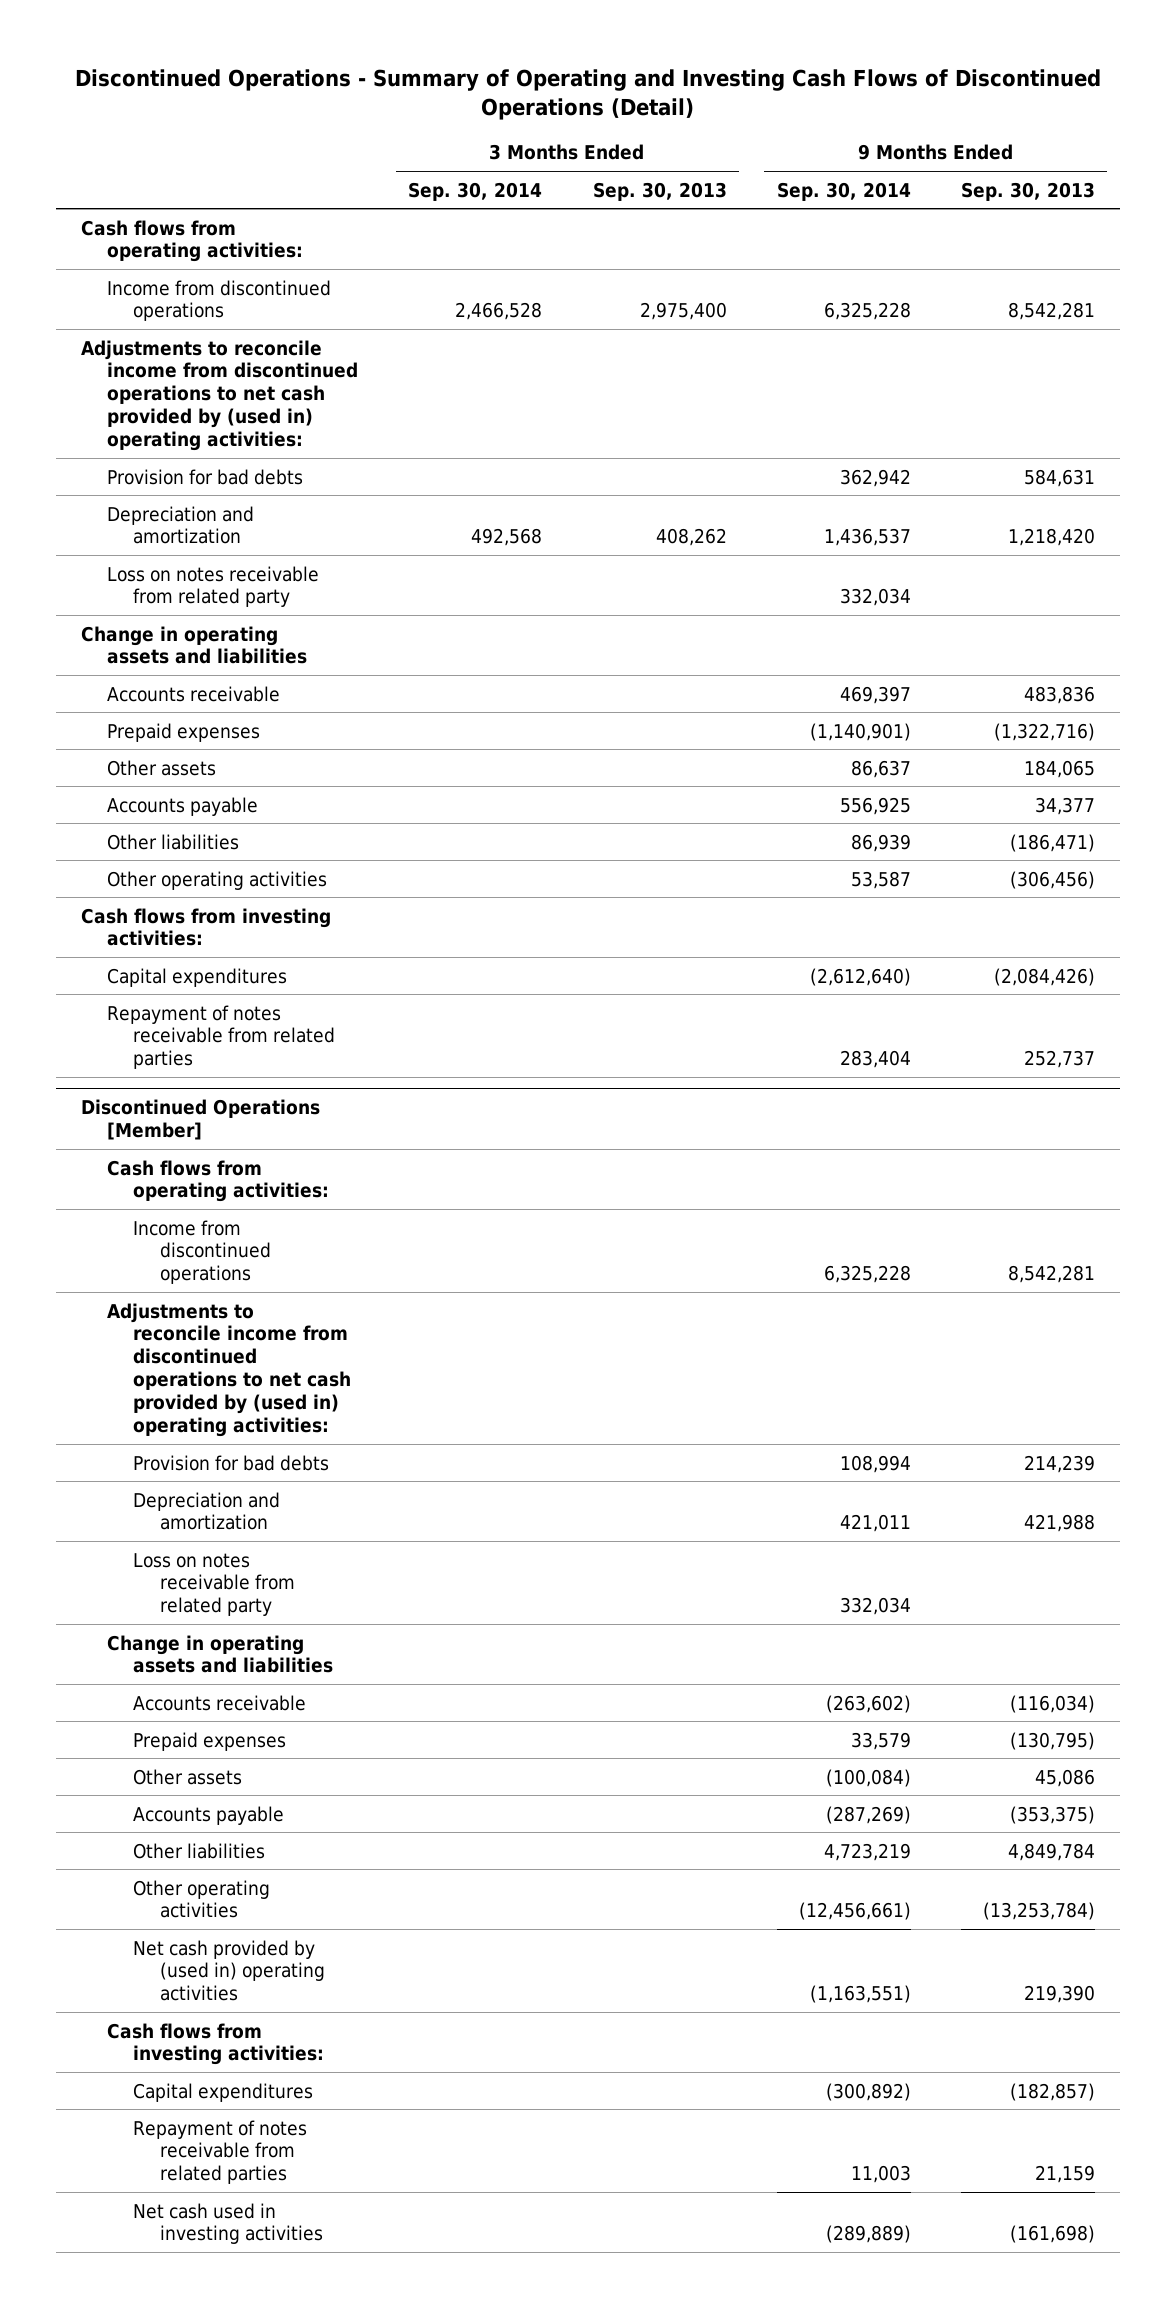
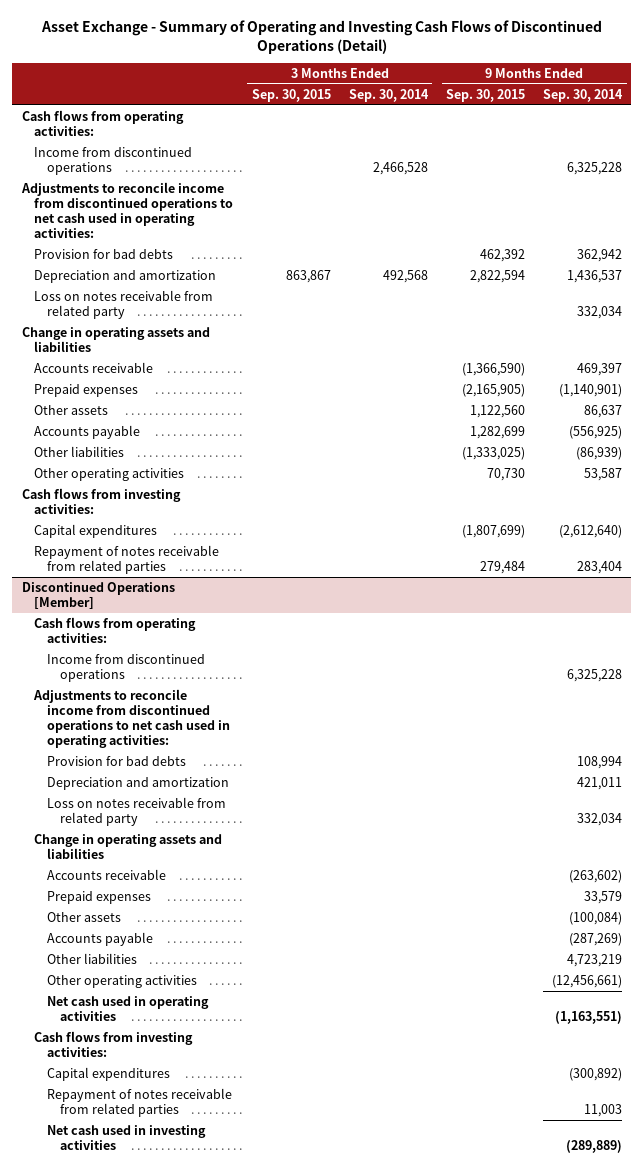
- Discontinued Operations - Summary of Operating and Investing Cash Flows of Discontinued Operations (Detail)
+ Asset Exchange - Summary of Operating and Investing Cash Flows of Discontinued Operations (Detail)
- | 3 Months Ended Sep. 30, 2014 | 3 Months Ended Sep. 30, 2013 | 9 Months Ended Sep. 30, 2014 | 9 Months Ended Sep. 30, 2013
+ | 3 Months Ended Sep. 30, 2015 | 3 Months Ended Sep. 30, 2014 | 9 Months Ended Sep. 30, 2015 | 9 Months Ended Sep. 30, 2014
- Adjustments to reconcile income from discontinued operations to net cash provided by (used in) operating activities:
+ Adjustments to reconcile income from discontinued operations to net cash used in operating activities:
- Accounts payable | | | 556,925 | 34,377
- Other liabilities | | | 86,939 | (186,471)
+ Accounts payable | | | 1,282,699 | (556,925)
+ Other liabilities | | | (1,333,025) | (86,939)
@ Discontinued Operations [Member]
- Adjustments to reconcile income from discontinued operations to net cash provided by (used in) operating activities:
+ Adjustments to reconcile income from discontinued operations to net cash used in operating activities:
- Net cash provided by (used in) operating activities | | | (1,163,551) | 219,390
+ Net cash used in operating activities | | | | (1,163,551)

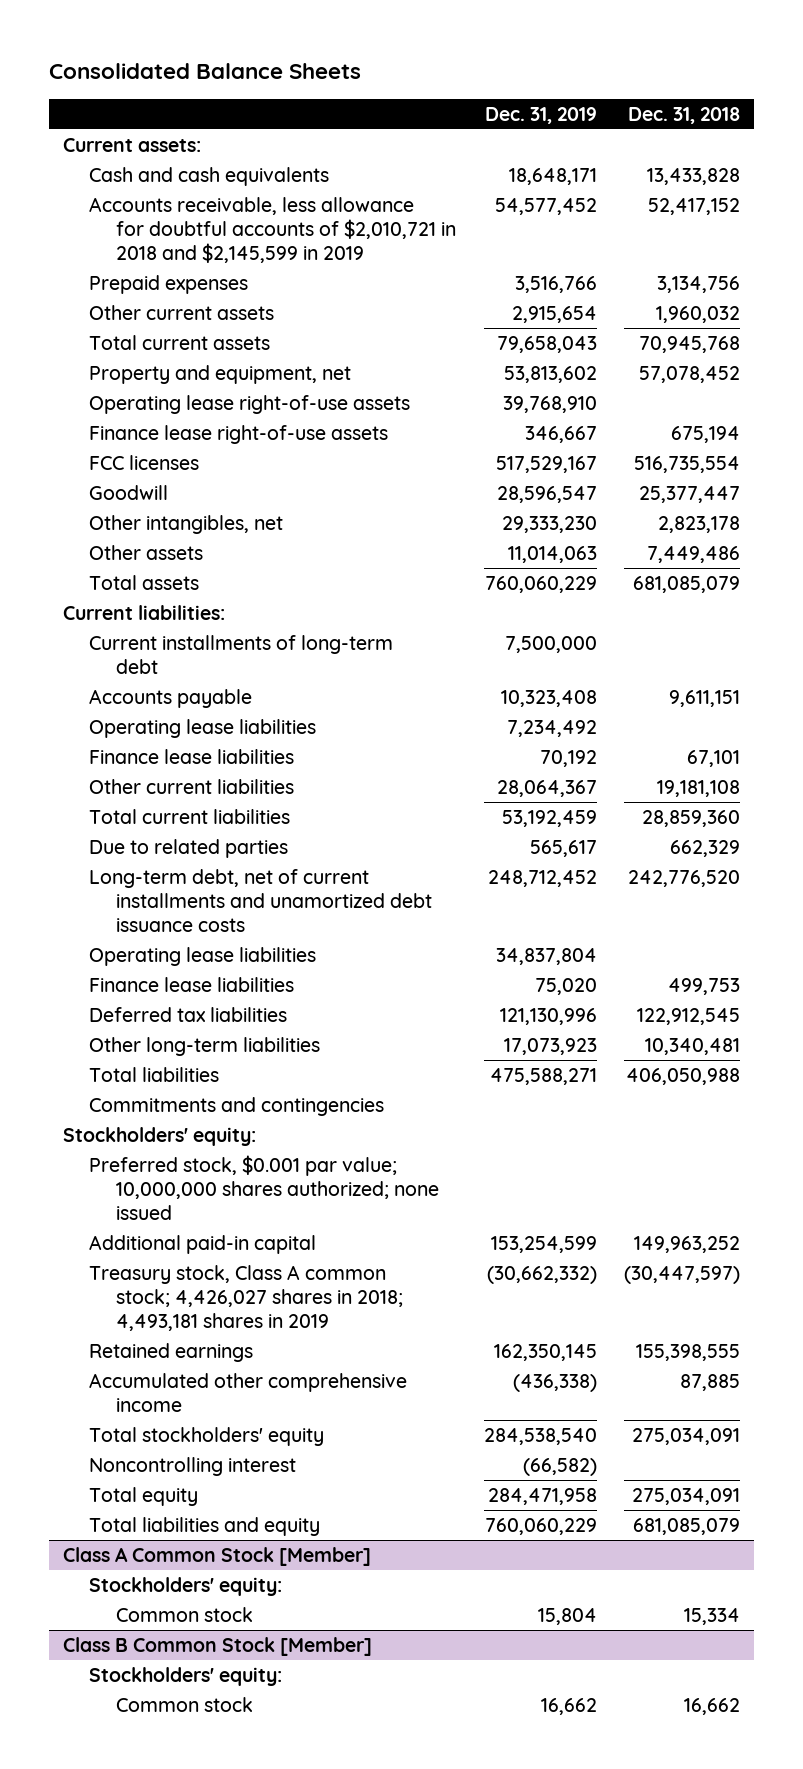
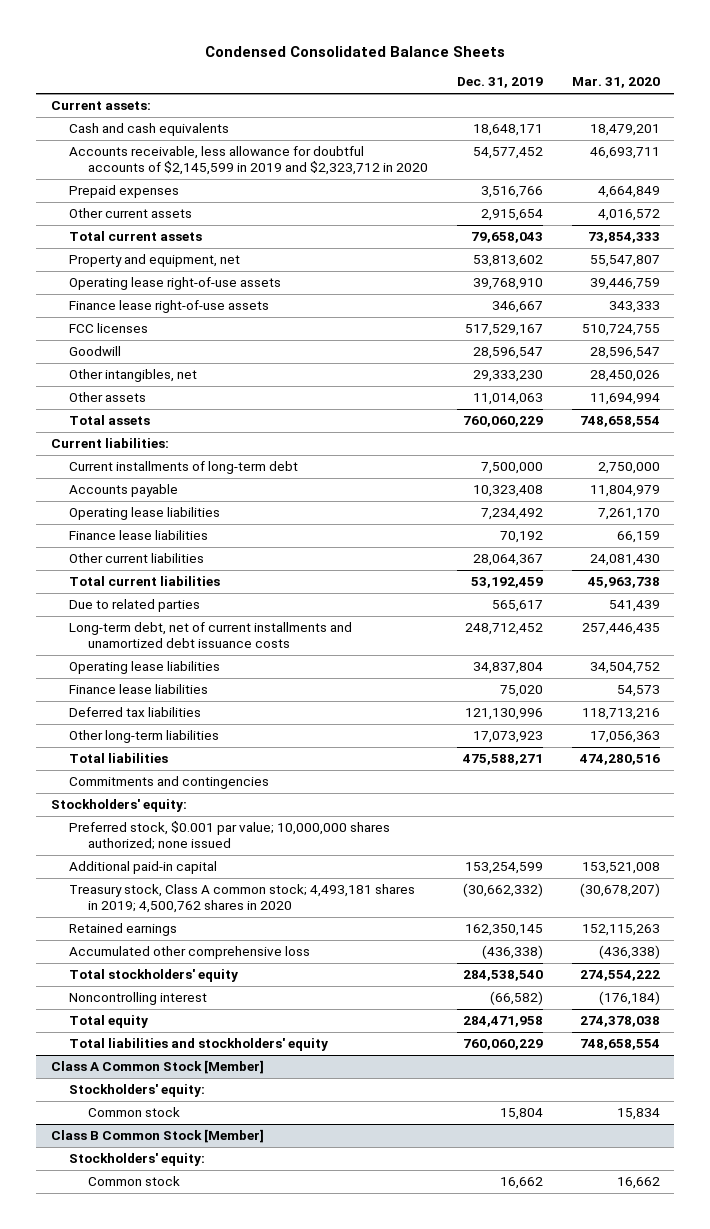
- Consolidated Balance Sheets
+ Condensed Consolidated Balance Sheets
- | Dec. 31, 2019 | Dec. 31, 2018
+ | Dec. 31, 2019 | Mar. 31, 2020
- Accounts receivable, less allowance for doubtful accounts of $2,010,721 in 2018 and $2,145,599 in 2019 | 54,577,452 | 52,417,152
+ Accounts receivable, less allowance for doubtful accounts of $2,145,599 in 2019 and $2,323,712 in 2020 | 54,577,452 | 46,693,711
- Treasury stock, Class A common stock; 4,426,027 shares in 2018; 4,493,181 shares in 2019 | (30,662,332) | (30,447,597)
+ Treasury stock, Class A common stock; 4,493,181 shares in 2019; 4,500,762 shares in 2020 | (30,662,332) | (30,678,207)
- Accumulated other comprehensive income | (436,338) | 87,885
+ Accumulated other comprehensive loss | (436,338) | (436,338)
- Total liabilities and equity | 760,060,229 | 681,085,079
+ Total liabilities and stockholders' equity | 760,060,229 | 748,658,554

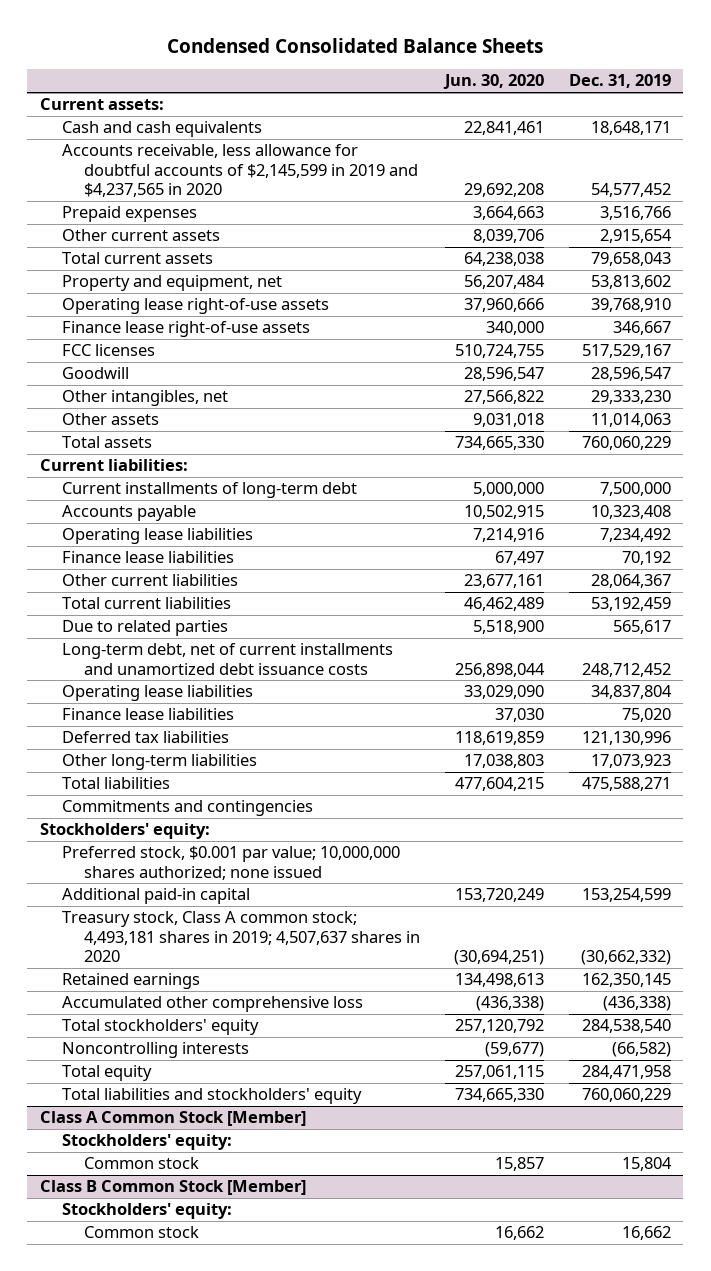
- | Dec. 31, 2019 | Mar. 31, 2020
+ | Jun. 30, 2020 | Dec. 31, 2019
- Accounts receivable, less allowance for doubtful accounts of $2,145,599 in 2019 and $2,323,712 in 2020 | 54,577,452 | 46,693,711
+ Accounts receivable, less allowance for doubtful accounts of $2,145,599 in 2019 and $4,237,565 in 2020 | 29,692,208 | 54,577,452
- Treasury stock, Class A common stock; 4,493,181 shares in 2019; 4,500,762 shares in 2020 | (30,662,332) | (30,678,207)
+ Treasury stock, Class A common stock; 4,493,181 shares in 2019; 4,507,637 shares in 2020 | (30,694,251) | (30,662,332)
- Noncontrolling interest | (66,582) | (176,184)
+ Noncontrolling interests | (59,677) | (66,582)

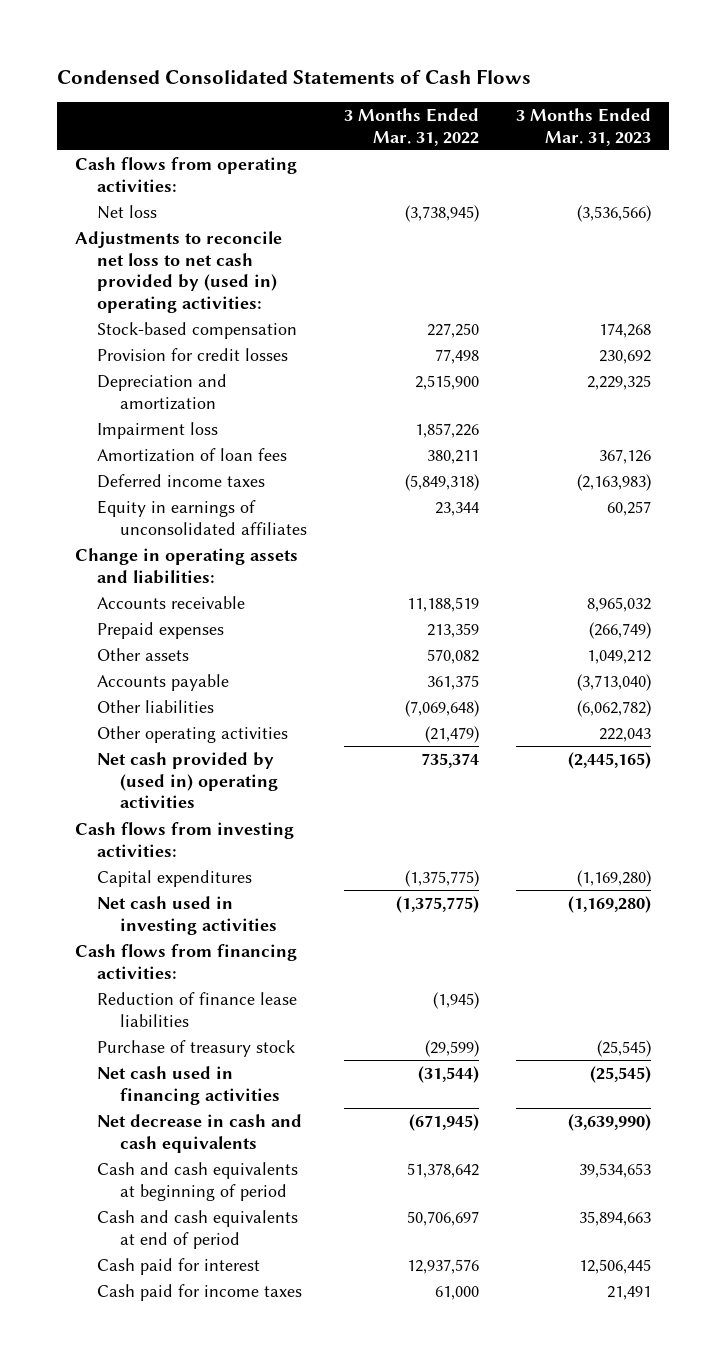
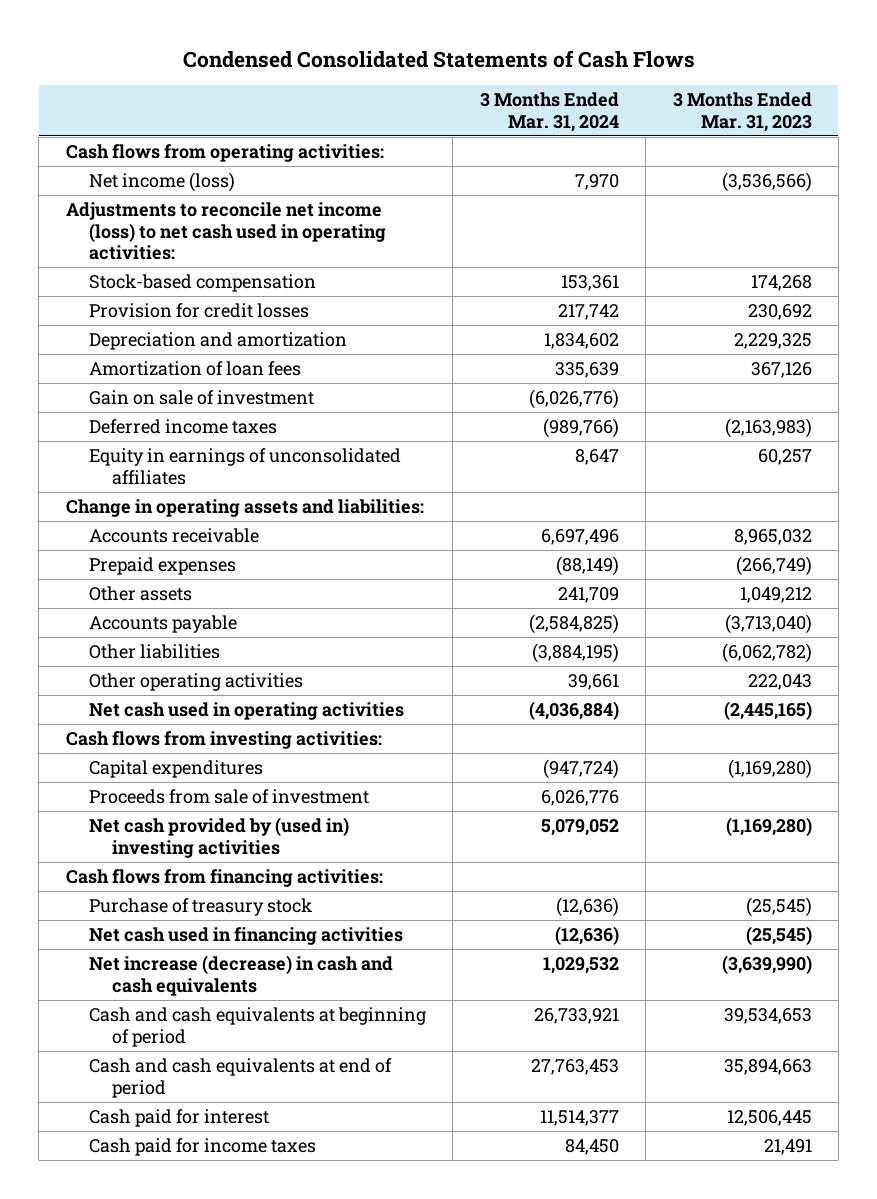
- | 3 Months Ended Mar. 31, 2022 | 3 Months Ended Mar. 31, 2023
+ | 3 Months Ended Mar. 31, 2024 | 3 Months Ended Mar. 31, 2023
- Net loss | (3,738,945) | (3,536,566)
- Adjustments to reconcile net loss to net cash provided by (used in) operating activities:
+ Net income (loss) | 7,970 | (3,536,566)
+ Adjustments to reconcile net income (loss) to net cash used in operating activities:
- Impairment loss | 1,857,226 |
+ Gain on sale of investment | (6,026,776) |
- Net cash provided by (used in) operating activities | 735,374 | (2,445,165)
+ Net cash used in operating activities | (4,036,884) | (2,445,165)
- Net cash used in investing activities | (1,375,775) | (1,169,280)
+ Proceeds from sale of investment | 6,026,776 |
+ Net cash provided by (used in) investing activities | 5,079,052 | (1,169,280)
- Reduction of finance lease liabilities | (1,945) |
- Net decrease in cash and cash equivalents | (671,945) | (3,639,990)
+ Net increase (decrease) in cash and cash equivalents | 1,029,532 | (3,639,990)

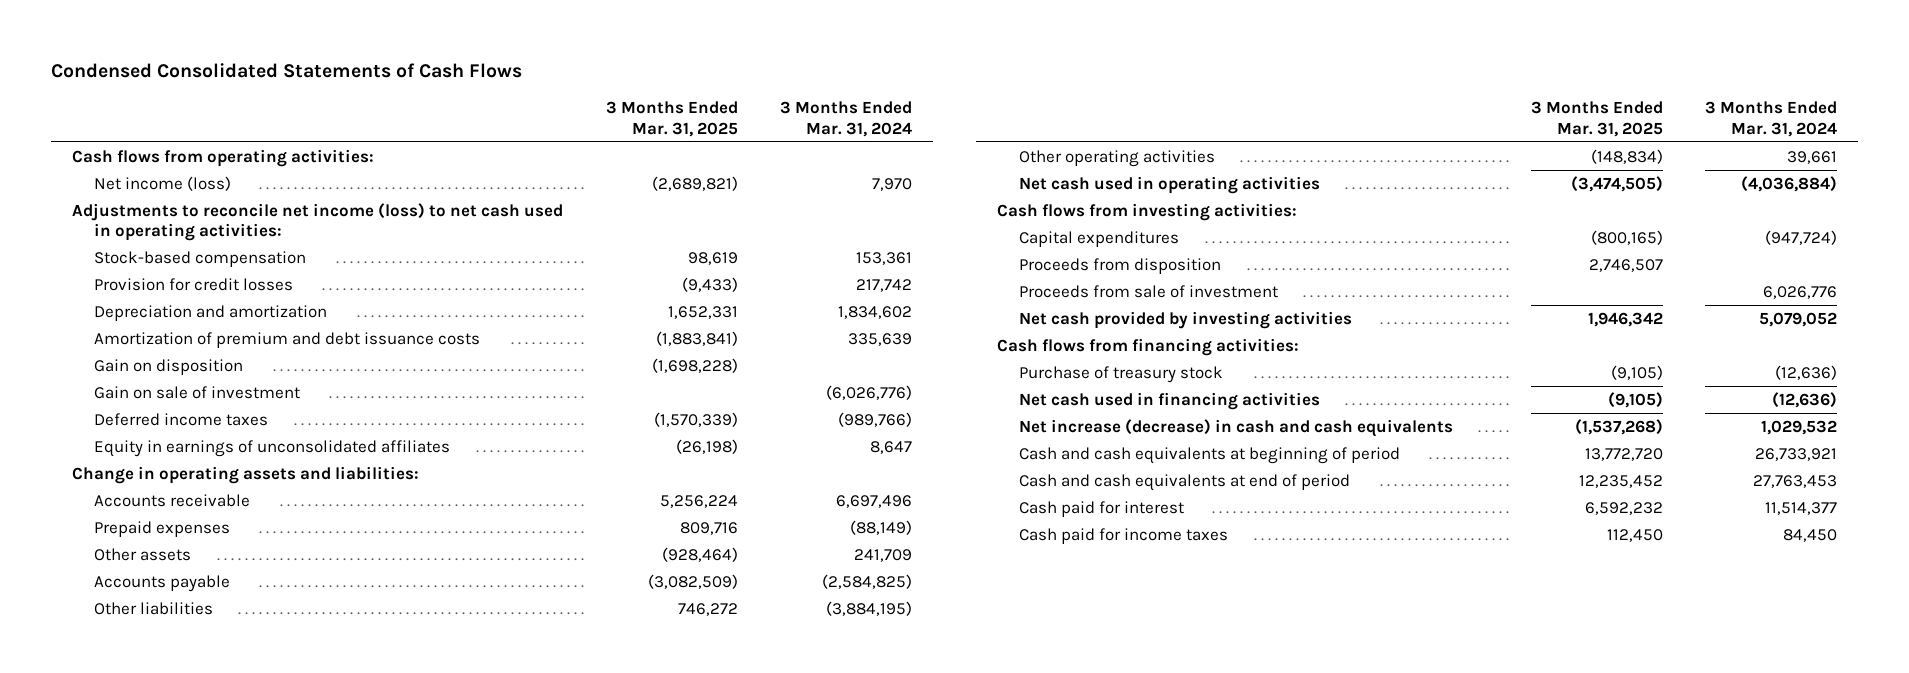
- | 3 Months Ended Mar. 31, 2024 | 3 Months Ended Mar. 31, 2023
+ | 3 Months Ended Mar. 31, 2025 | 3 Months Ended Mar. 31, 2024
- Amortization of loan fees | 335,639 | 367,126
+ Amortization of premium and debt issuance costs | (1,883,841) | 335,639
+ Gain on disposition | (1,698,228) |
+ Proceeds from disposition | 2,746,507 |
- Net cash provided by (used in) investing activities | 5,079,052 | (1,169,280)
+ Net cash provided by investing activities | 1,946,342 | 5,079,052

